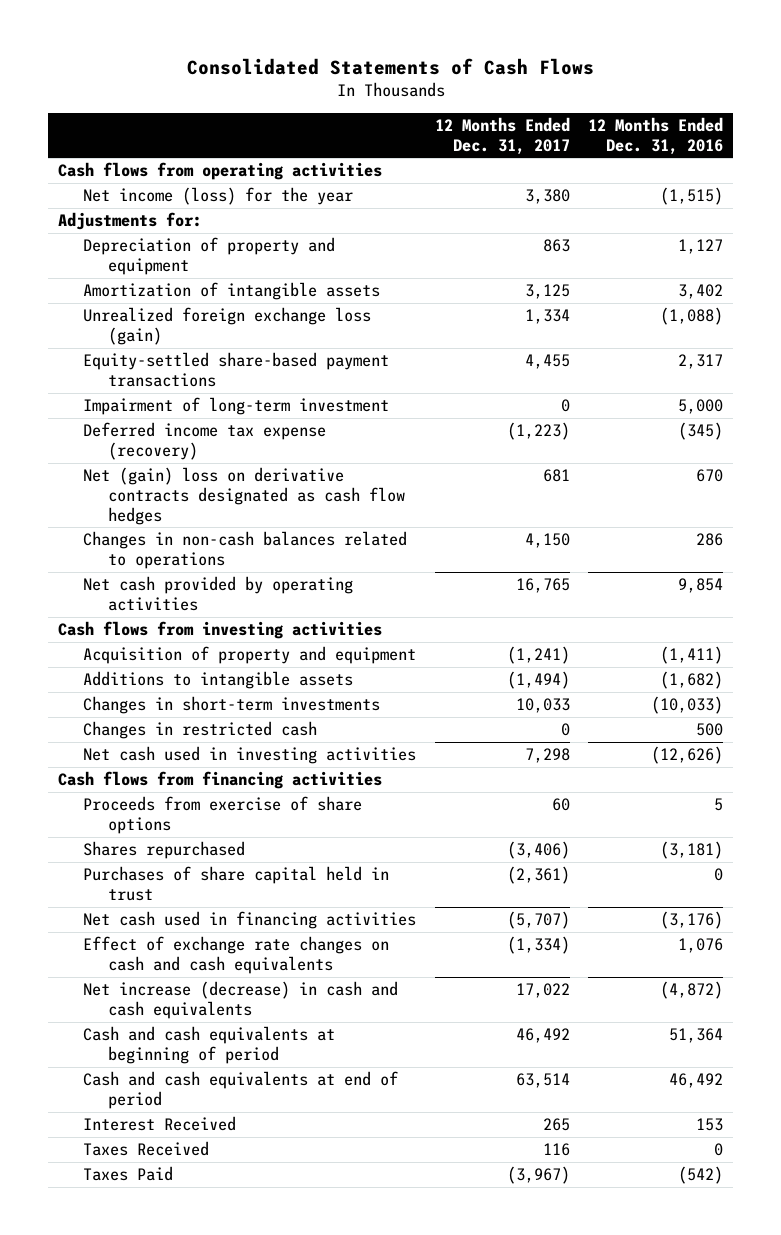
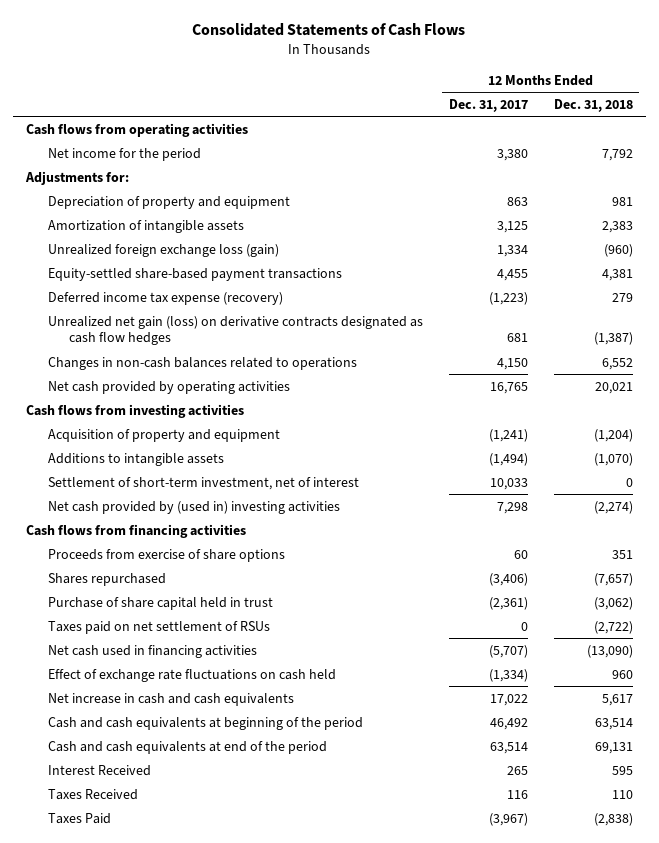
- | 12 Months Ended Dec. 31, 2017 | 12 Months Ended Dec. 31, 2016
+ | 12 Months Ended Dec. 31, 2017 | 12 Months Ended Dec. 31, 2018
- Net income (loss) for the year | 3,380 | (1,515)
+ Net income for the period | 3,380 | 7,792
- Impairment of long-term investment | 0 | 5,000
- Net (gain) loss on derivative contracts designated as cash flow hedges | 681 | 670
+ Unrealized net gain (loss) on derivative contracts designated as cash flow hedges | 681 | (1,387)
- Changes in short-term investments | 10,033 | (10,033)
- Changes in restricted cash | 0 | 500
- Net cash used in investing activities | 7,298 | (12,626)
+ Settlement of short-term investment, net of interest | 10,033 | 0
+ Net cash provided by (used in) investing activities | 7,298 | (2,274)
- Purchases of share capital held in trust | (2,361) | 0
+ Purchase of share capital held in trust | (2,361) | (3,062)
+ Taxes paid on net settlement of RSUs | 0 | (2,722)
- Effect of exchange rate changes on cash and cash equivalents | (1,334) | 1,076
- Net increase (decrease) in cash and cash equivalents | 17,022 | (4,872)
- Cash and cash equivalents at beginning of period | 46,492 | 51,364
- Cash and cash equivalents at end of period | 63,514 | 46,492
+ Effect of exchange rate fluctuations on cash held | (1,334) | 960
+ Net increase in cash and cash equivalents | 17,022 | 5,617
+ Cash and cash equivalents at beginning of the period | 46,492 | 63,514
+ Cash and cash equivalents at end of the period | 63,514 | 69,131

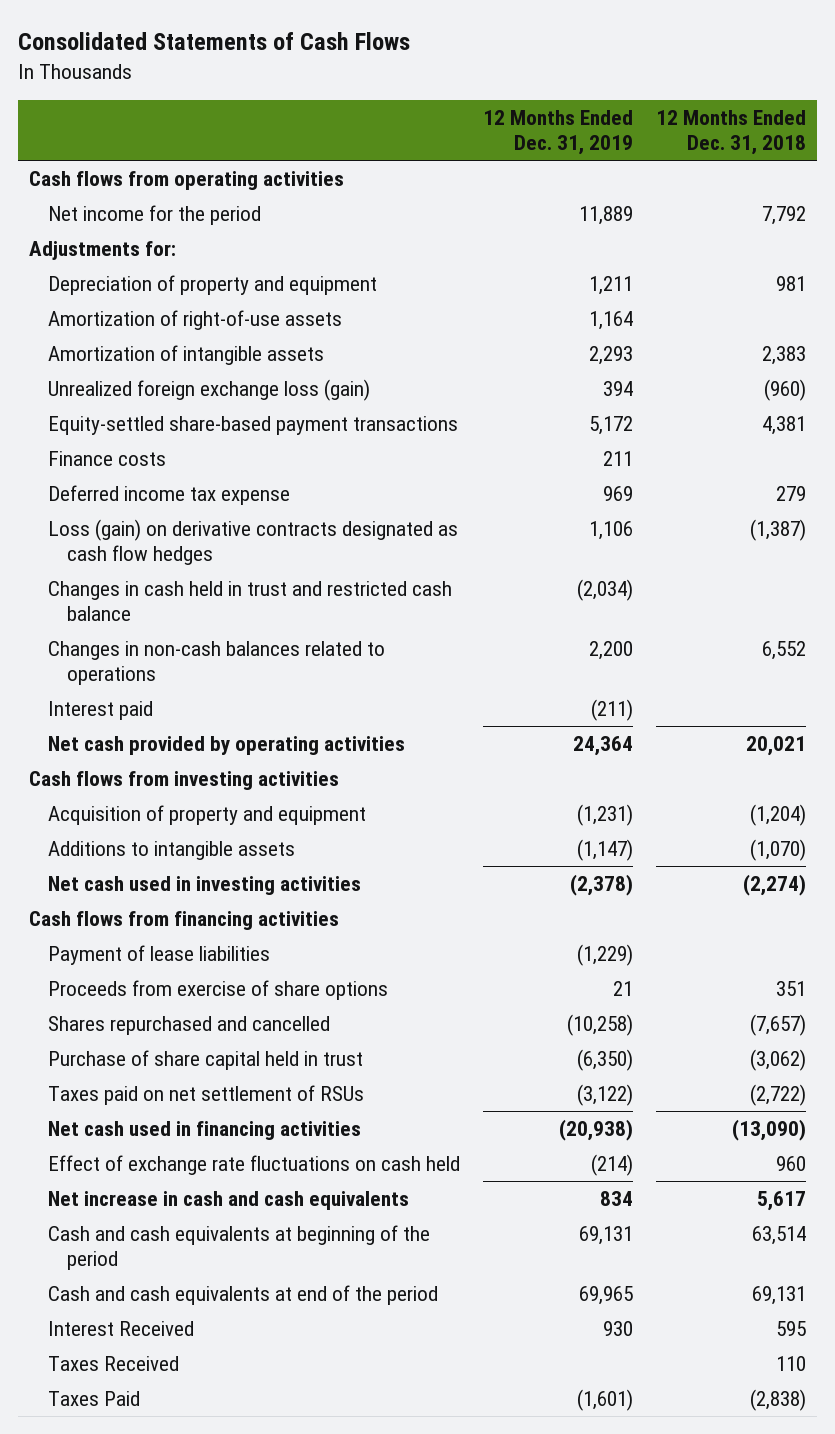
- | 12 Months Ended Dec. 31, 2017 | 12 Months Ended Dec. 31, 2018
+ | 12 Months Ended Dec. 31, 2019 | 12 Months Ended Dec. 31, 2018
+ Amortization of right-of-use assets | 1,164 |
- Deferred income tax expense (recovery) | (1,223) | 279
- Unrealized net gain (loss) on derivative contracts designated as cash flow hedges | 681 | (1,387)
+ Finance costs | 211 |
+ Deferred income tax expense | 969 | 279
+ Loss (gain) on derivative contracts designated as cash flow hedges | 1,106 | (1,387)
+ Changes in cash held in trust and restricted cash balance | (2,034) |
+ Interest paid | (211) |
- Settlement of short-term investment, net of interest | 10,033 | 0
- Net cash provided by (used in) investing activities | 7,298 | (2,274)
+ Net cash used in investing activities | (2,378) | (2,274)
+ Payment of lease liabilities | (1,229) |
- Shares repurchased | (3,406) | (7,657)
+ Shares repurchased and cancelled | (10,258) | (7,657)

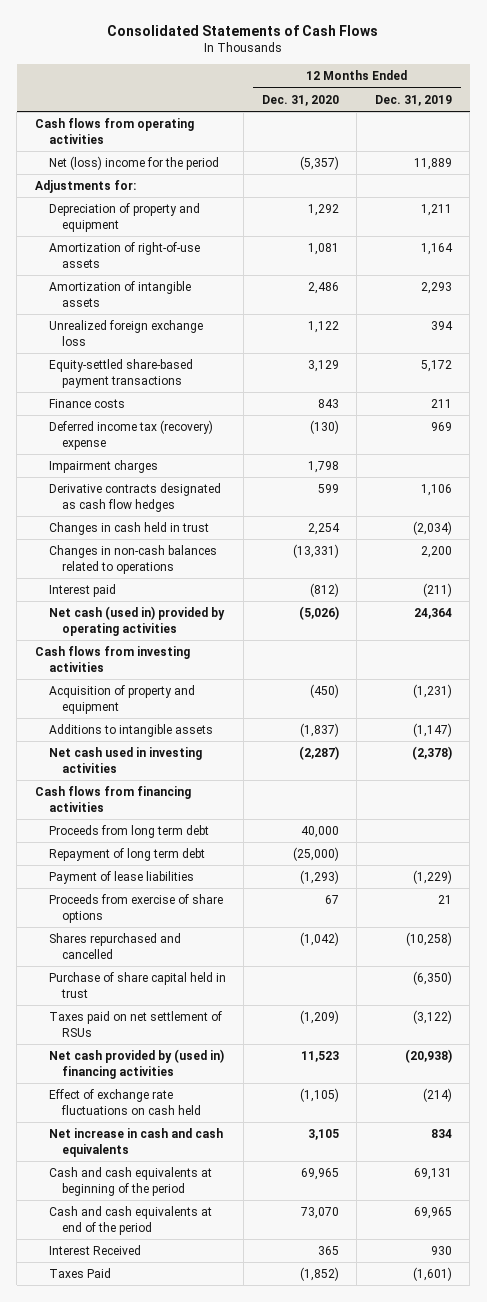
- | 12 Months Ended Dec. 31, 2019 | 12 Months Ended Dec. 31, 2018
+ | 12 Months Ended Dec. 31, 2020 | 12 Months Ended Dec. 31, 2019
- Net income for the period | 11,889 | 7,792
+ Net (loss) income for the period | (5,357) | 11,889
- Unrealized foreign exchange loss (gain) | 394 | (960)
+ Unrealized foreign exchange loss | 1,122 | 394
- Deferred income tax expense | 969 | 279
- Loss (gain) on derivative contracts designated as cash flow hedges | 1,106 | (1,387)
- Changes in cash held in trust and restricted cash balance | (2,034) |
+ Deferred income tax (recovery) expense | (130) | 969
+ Impairment charges | 1,798 |
+ Derivative contracts designated as cash flow hedges | 599 | 1,106
+ Changes in cash held in trust | 2,254 | (2,034)
- Net cash provided by operating activities | 24,364 | 20,021
+ Net cash (used in) provided by operating activities | (5,026) | 24,364
+ Proceeds from long term debt | 40,000 |
+ Repayment of long term debt | (25,000) |
- Net cash used in financing activities | (20,938) | (13,090)
+ Net cash provided by (used in) financing activities | 11,523 | (20,938)
- Taxes Received | | 110

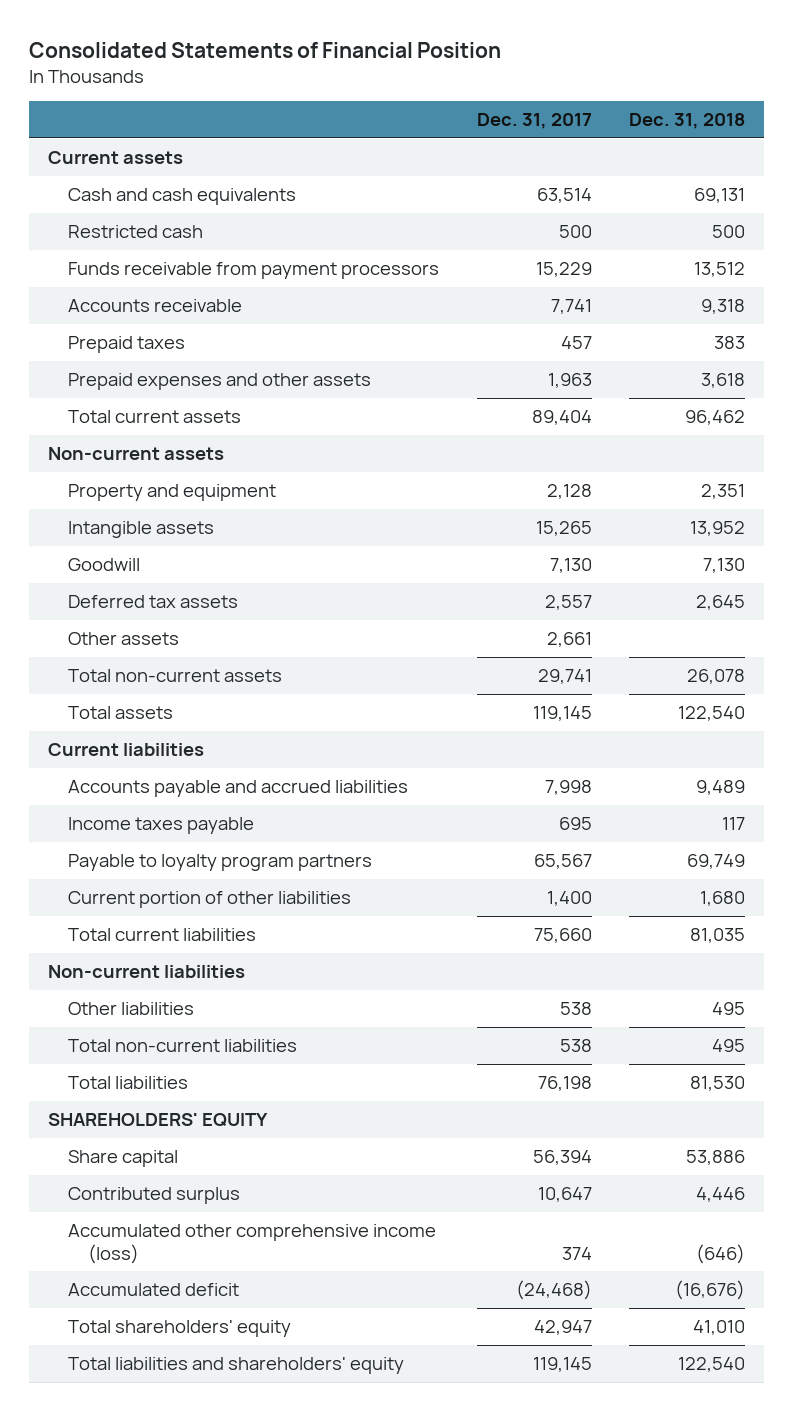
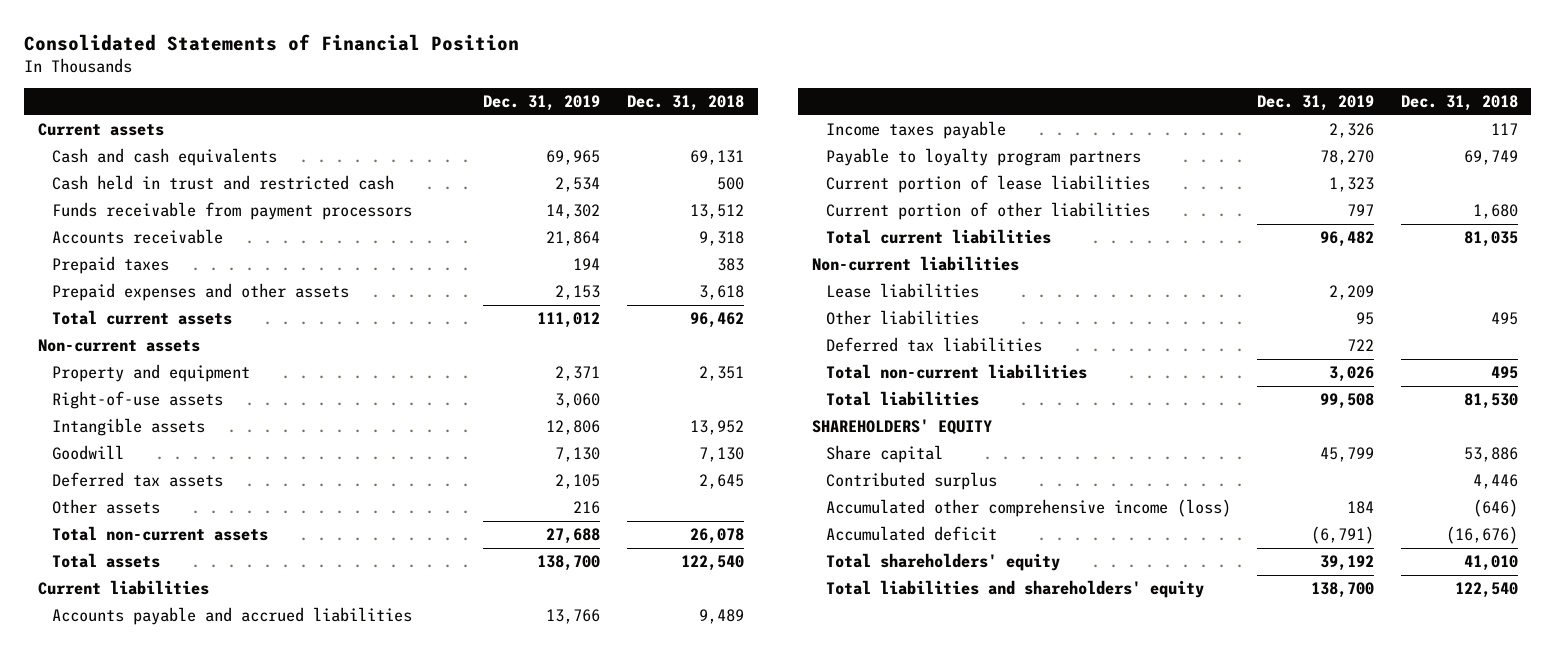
- | Dec. 31, 2017 | Dec. 31, 2018
+ | Dec. 31, 2019 | Dec. 31, 2018
- Restricted cash | 500 | 500
+ Cash held in trust and restricted cash | 2,534 | 500
+ Right-of-use assets | 3,060 |
+ Current portion of lease liabilities | 1,323 |
+ Lease liabilities | 2,209 |
+ Deferred tax liabilities | 722 |

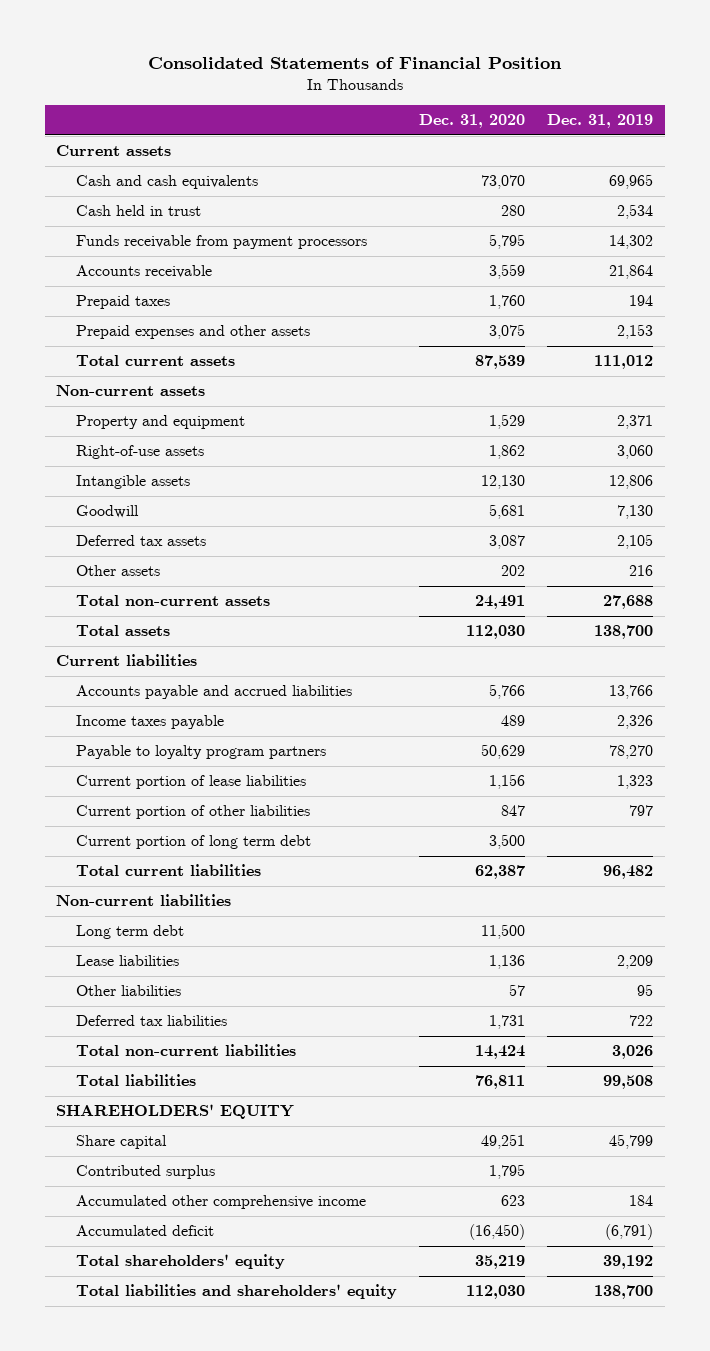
- | Dec. 31, 2019 | Dec. 31, 2018
+ | Dec. 31, 2020 | Dec. 31, 2019
- Cash held in trust and restricted cash | 2,534 | 500
+ Cash held in trust | 280 | 2,534
+ Current portion of long term debt | 3,500 |
+ Long term debt | 11,500 |
- Accumulated other comprehensive income (loss) | 184 | (646)
+ Accumulated other comprehensive income | 623 | 184

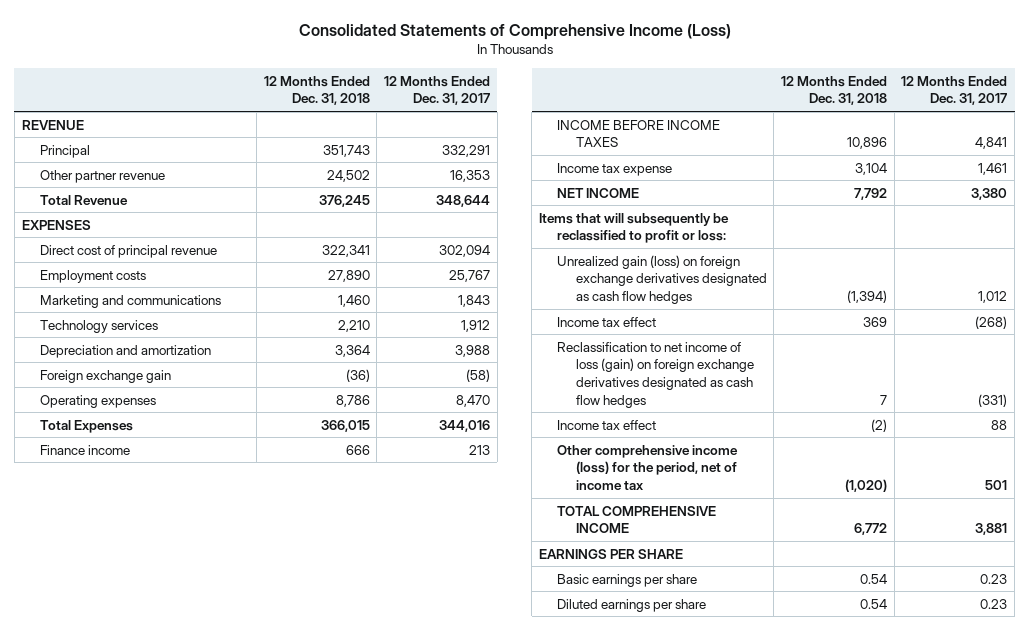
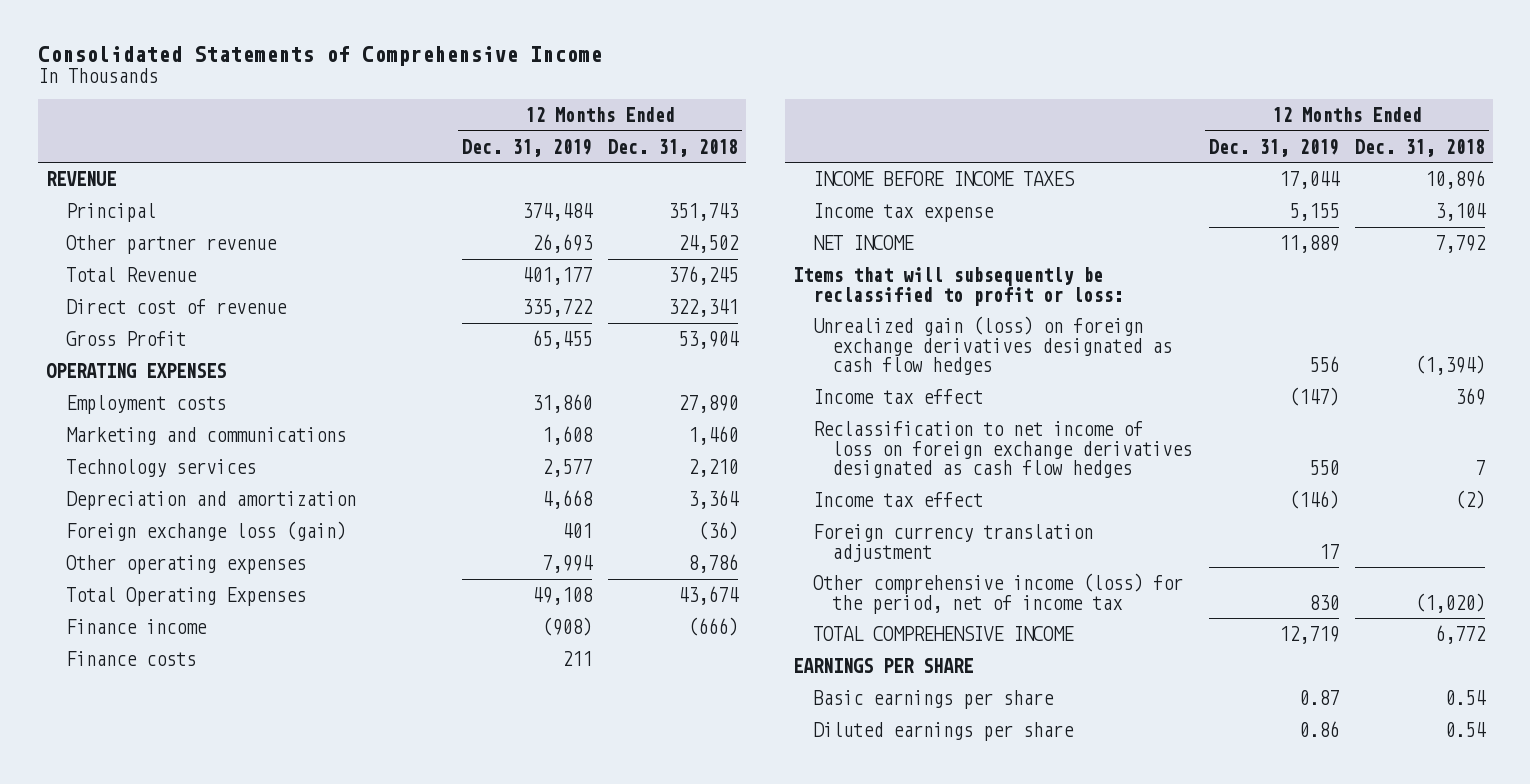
- Consolidated Statements of Comprehensive Income (Loss)
+ Consolidated Statements of Comprehensive Income
- | 12 Months Ended Dec. 31, 2018 | 12 Months Ended Dec. 31, 2017
+ | 12 Months Ended Dec. 31, 2019 | 12 Months Ended Dec. 31, 2018
- EXPENSES
- Direct cost of principal revenue | 322,341 | 302,094
+ Direct cost of revenue | 335,722 | 322,341
+ Gross Profit | 65,455 | 53,904
+ OPERATING EXPENSES
- Foreign exchange gain | (36) | (58)
- Operating expenses | 8,786 | 8,470
- Total Expenses | 366,015 | 344,016
- Finance income | 666 | 213
+ Foreign exchange loss (gain) | 401 | (36)
+ Other operating expenses | 7,994 | 8,786
+ Total Operating Expenses | 49,108 | 43,674
+ Finance income | (908) | (666)
+ Finance costs | 211 |
- Reclassification to net income of loss (gain) on foreign exchange derivatives designated as cash flow hedges | 7 | (331)
+ Reclassification to net income of loss on foreign exchange derivatives designated as cash flow hedges | 550 | 7
+ Foreign currency translation adjustment | 17 |

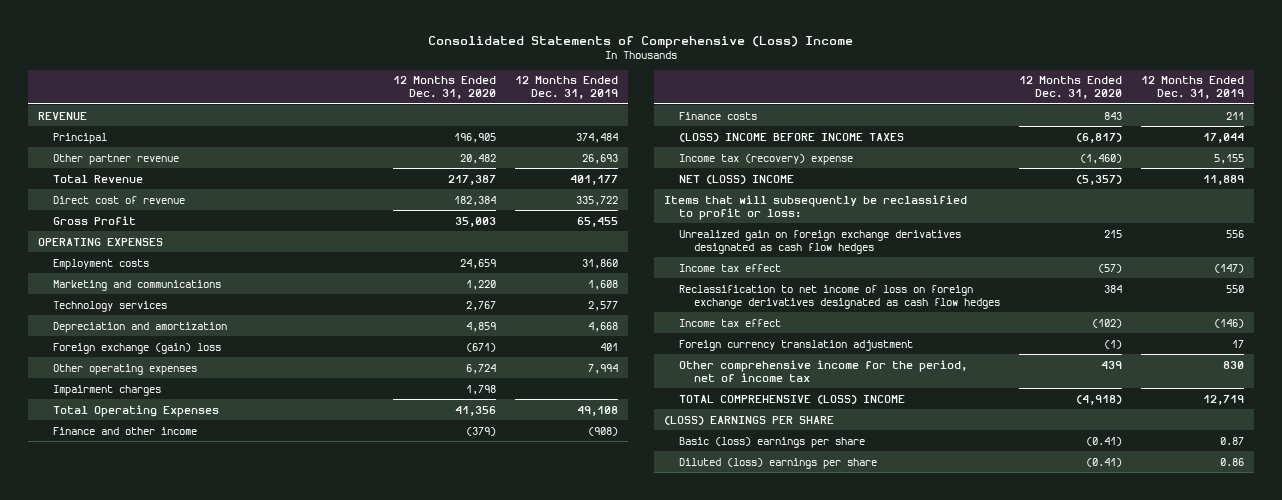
- Consolidated Statements of Comprehensive Income
+ Consolidated Statements of Comprehensive (Loss) Income
- | 12 Months Ended Dec. 31, 2019 | 12 Months Ended Dec. 31, 2018
+ | 12 Months Ended Dec. 31, 2020 | 12 Months Ended Dec. 31, 2019
- Foreign exchange loss (gain) | 401 | (36)
+ Foreign exchange (gain) loss | (671) | 401
+ Impairment charges | 1,798 |
- Finance income | (908) | (666)
+ Finance and other income | (379) | (908)
- INCOME BEFORE INCOME TAXES | 17,044 | 10,896
- Income tax expense | 5,155 | 3,104
- NET INCOME | 11,889 | 7,792
+ (LOSS) INCOME BEFORE INCOME TAXES | (6,817) | 17,044
+ Income tax (recovery) expense | (1,460) | 5,155
+ NET (LOSS) INCOME | (5,357) | 11,889
- Unrealized gain (loss) on foreign exchange derivatives designated as cash flow hedges | 556 | (1,394)
+ Unrealized gain on foreign exchange derivatives designated as cash flow hedges | 215 | 556
- Other comprehensive income (loss) for the period, net of income tax | 830 | (1,020)
- TOTAL COMPREHENSIVE INCOME | 12,719 | 6,772
- EARNINGS PER SHARE
- Basic earnings per share | 0.87 | 0.54
- Diluted earnings per share | 0.86 | 0.54
+ Other comprehensive income for the period, net of income tax | 439 | 830
+ TOTAL COMPREHENSIVE (LOSS) INCOME | (4,918) | 12,719
+ (LOSS) EARNINGS PER SHARE
+ Basic (loss) earnings per share | (0.41) | 0.87
+ Diluted (loss) earnings per share | (0.41) | 0.86

